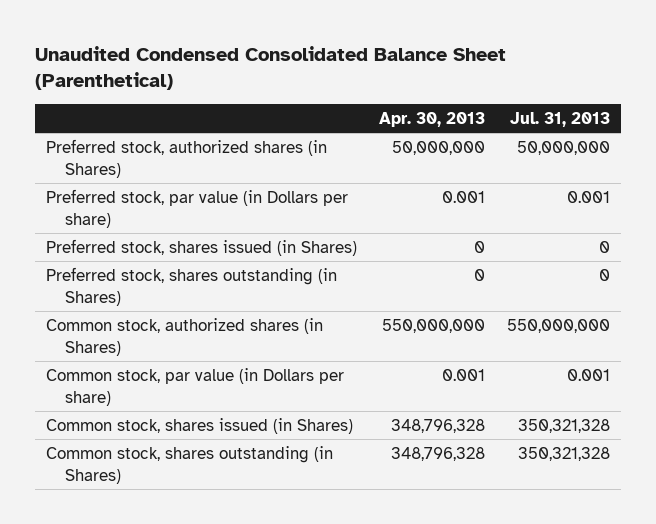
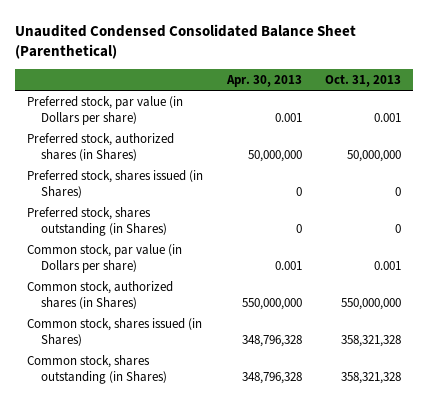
- | Apr. 30, 2013 | Jul. 31, 2013
+ | Apr. 30, 2013 | Oct. 31, 2013
moved down: Preferred stock, authorized shares (in Shares) | 50,000,000 | 50,000,000
moved down: Common stock, authorized shares (in Shares) | 550,000,000 | 550,000,000

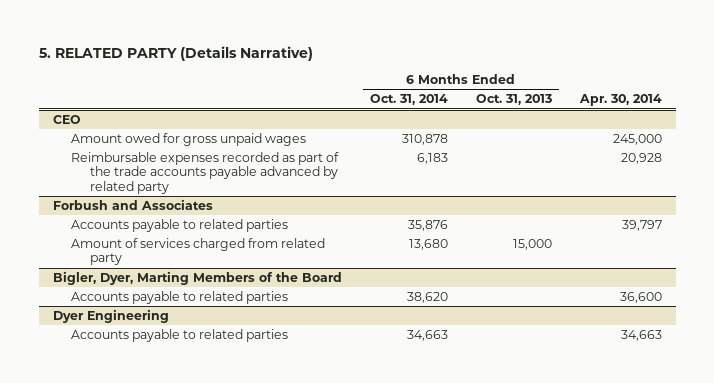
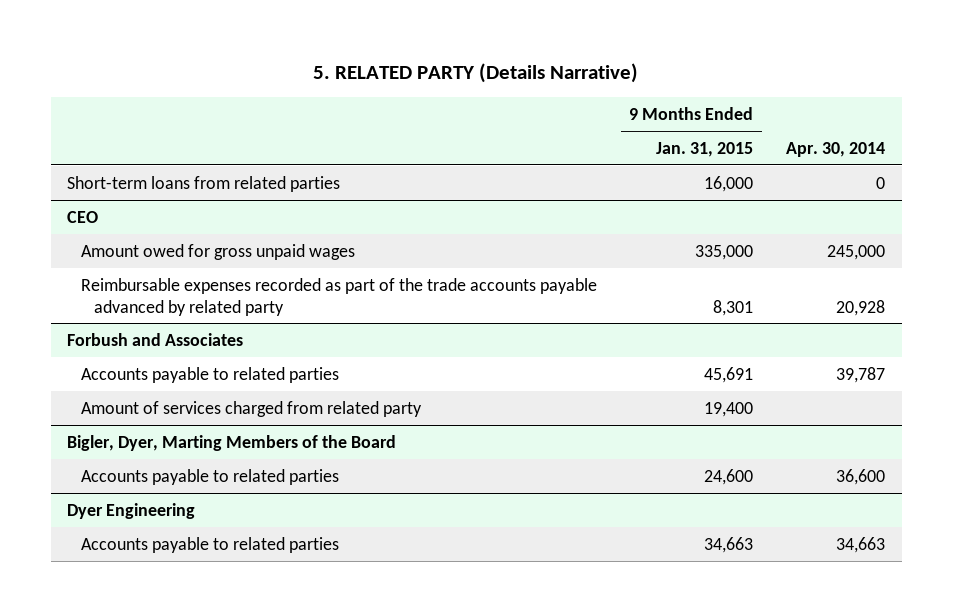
- | 6 Months Ended Oct. 31, 2014 | 6 Months Ended Oct. 31, 2013 | Apr. 30, 2014
+ | 9 Months Ended Jan. 31, 2015 | Apr. 30, 2014
+ Short-term loans from related parties | 16,000 | 0
@ Forbush and Associates
- Accounts payable to related parties | 35,876 | | 39,797
+ Accounts payable to related parties | 45,691 | 39,787

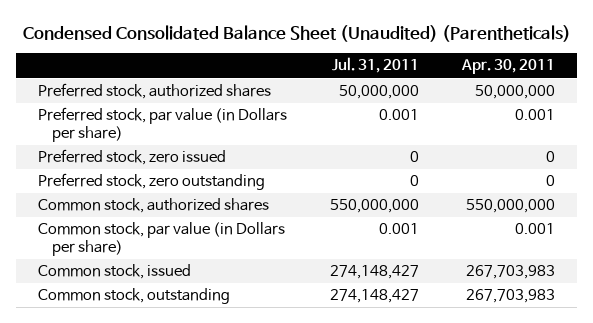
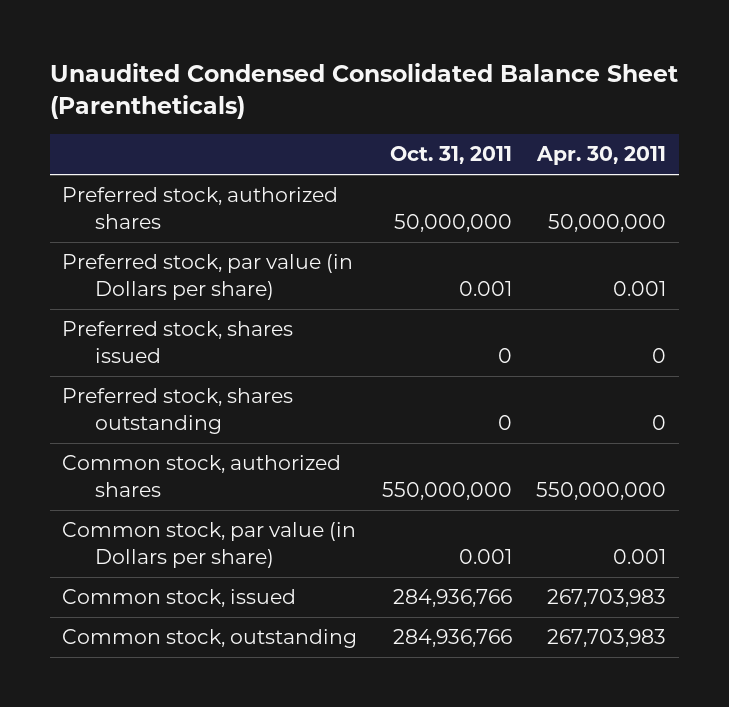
- Condensed Consolidated Balance Sheet (Unaudited) (Parentheticals)
+ Unaudited Condensed Consolidated Balance Sheet (Parentheticals)
- | Jul. 31, 2011 | Apr. 30, 2011
+ | Oct. 31, 2011 | Apr. 30, 2011
- Preferred stock, zero issued | 0 | 0
- Preferred stock, zero outstanding | 0 | 0
+ Preferred stock, shares issued | 0 | 0
+ Preferred stock, shares outstanding | 0 | 0

